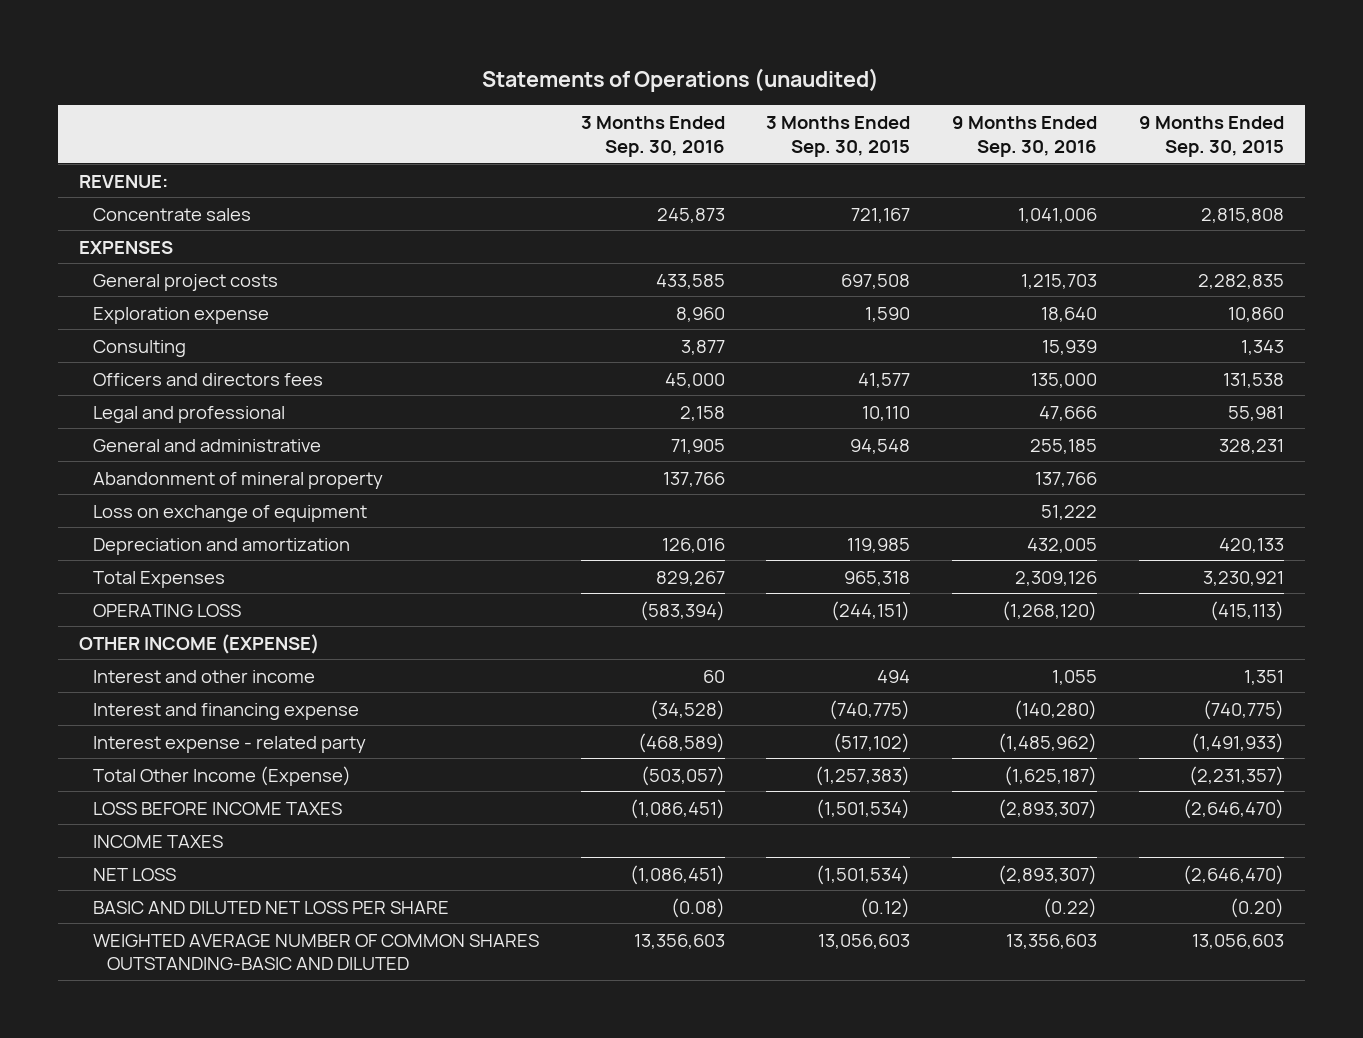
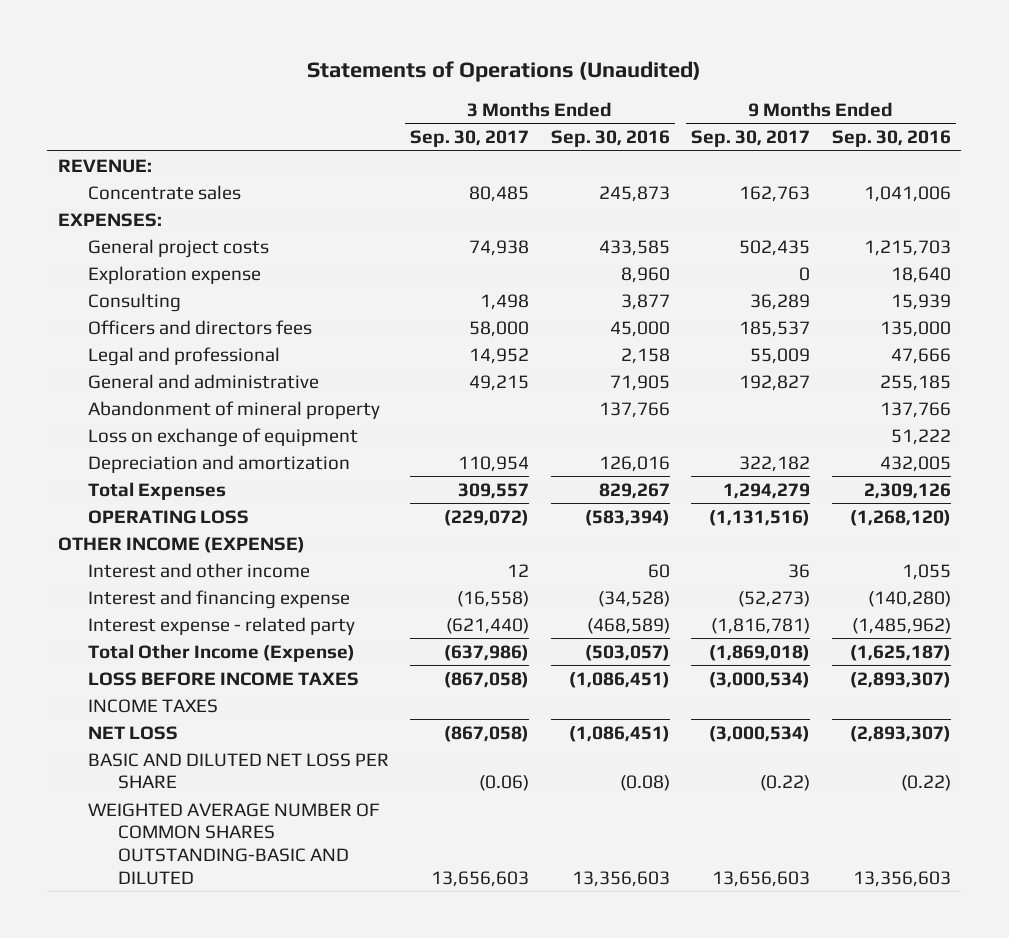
- Statements of Operations (unaudited)
+ Statements of Operations (Unaudited)
- | 3 Months Ended Sep. 30, 2016 | 3 Months Ended Sep. 30, 2015 | 9 Months Ended Sep. 30, 2016 | 9 Months Ended Sep. 30, 2015
+ | 3 Months Ended Sep. 30, 2017 | 3 Months Ended Sep. 30, 2016 | 9 Months Ended Sep. 30, 2017 | 9 Months Ended Sep. 30, 2016
- EXPENSES
+ EXPENSES:

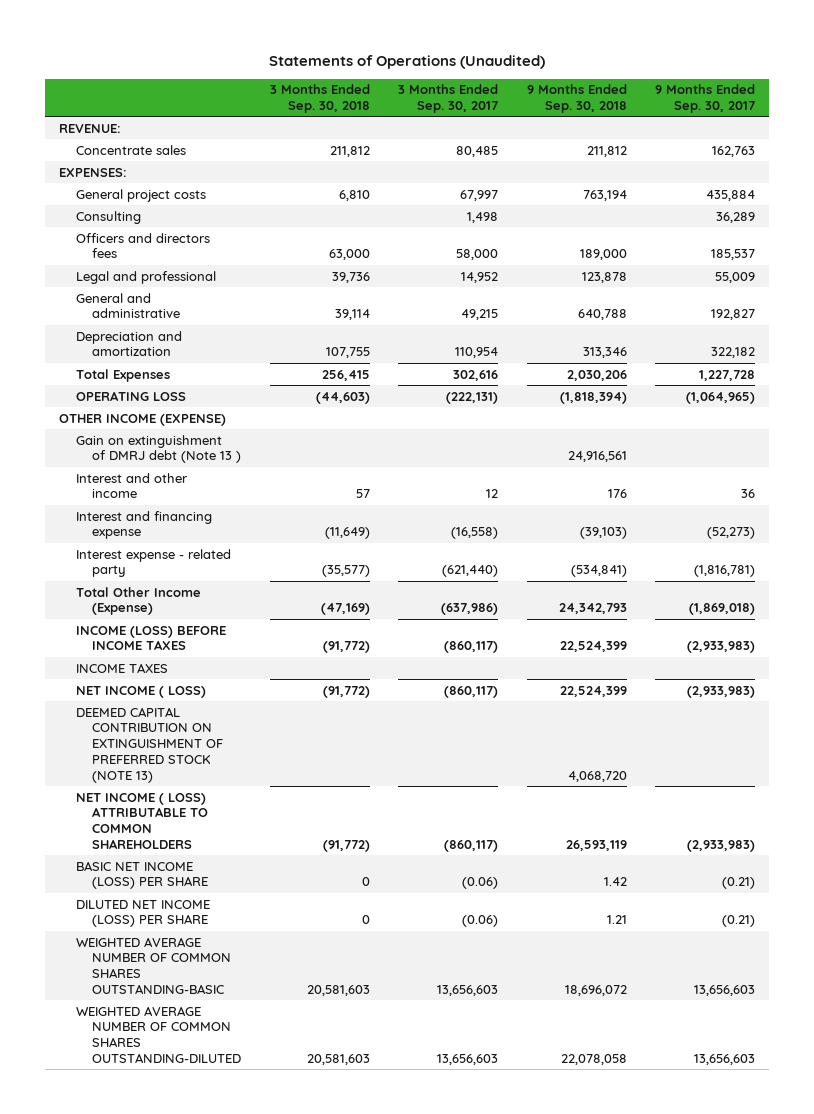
- | 3 Months Ended Sep. 30, 2017 | 3 Months Ended Sep. 30, 2016 | 9 Months Ended Sep. 30, 2017 | 9 Months Ended Sep. 30, 2016
+ | 3 Months Ended Sep. 30, 2018 | 3 Months Ended Sep. 30, 2017 | 9 Months Ended Sep. 30, 2018 | 9 Months Ended Sep. 30, 2017
- General project costs | 74,938 | 433,585 | 502,435 | 1,215,703
- Exploration expense | | 8,960 | 0 | 18,640
+ General project costs | 6,810 | 67,997 | 763,194 | 435,884
- Abandonment of mineral property | | 137,766 | | 137,766
- Loss on exchange of equipment | | | | 51,222
- Total Expenses | 309,557 | 829,267 | 1,294,279 | 2,309,126
- OPERATING LOSS | (229,072) | (583,394) | (1,131,516) | (1,268,120)
+ Total Expenses | 256,415 | 302,616 | 2,030,206 | 1,227,728
+ OPERATING LOSS | (44,603) | (222,131) | (1,818,394) | (1,064,965)
+ Gain on extinguishment of DMRJ debt (Note 13 ) | | | 24,916,561 |
- LOSS BEFORE INCOME TAXES | (867,058) | (1,086,451) | (3,000,534) | (2,893,307)
+ INCOME (LOSS) BEFORE INCOME TAXES | (91,772) | (860,117) | 22,524,399 | (2,933,983)
- NET LOSS | (867,058) | (1,086,451) | (3,000,534) | (2,893,307)
- BASIC AND DILUTED NET LOSS PER SHARE | (0.06) | (0.08) | (0.22) | (0.22)
- WEIGHTED AVERAGE NUMBER OF COMMON SHARES OUTSTANDING-BASIC AND DILUTED | 13,656,603 | 13,356,603 | 13,656,603 | 13,356,603
+ NET INCOME ( LOSS) | (91,772) | (860,117) | 22,524,399 | (2,933,983)
+ DEEMED CAPITAL CONTRIBUTION ON EXTINGUISHMENT OF PREFERRED STOCK (NOTE 13) | | | 4,068,720 |
+ NET INCOME ( LOSS) ATTRIBUTABLE TO COMMON SHAREHOLDERS | (91,772) | (860,117) | 26,593,119 | (2,933,983)
+ BASIC NET INCOME (LOSS) PER SHARE | 0 | (0.06) | 1.42 | (0.21)
+ DILUTED NET INCOME (LOSS) PER SHARE | 0 | (0.06) | 1.21 | (0.21)
+ WEIGHTED AVERAGE NUMBER OF COMMON SHARES OUTSTANDING-BASIC | 20,581,603 | 13,656,603 | 18,696,072 | 13,656,603
+ WEIGHTED AVERAGE NUMBER OF COMMON SHARES OUTSTANDING-DILUTED | 20,581,603 | 13,656,603 | 22,078,058 | 13,656,603

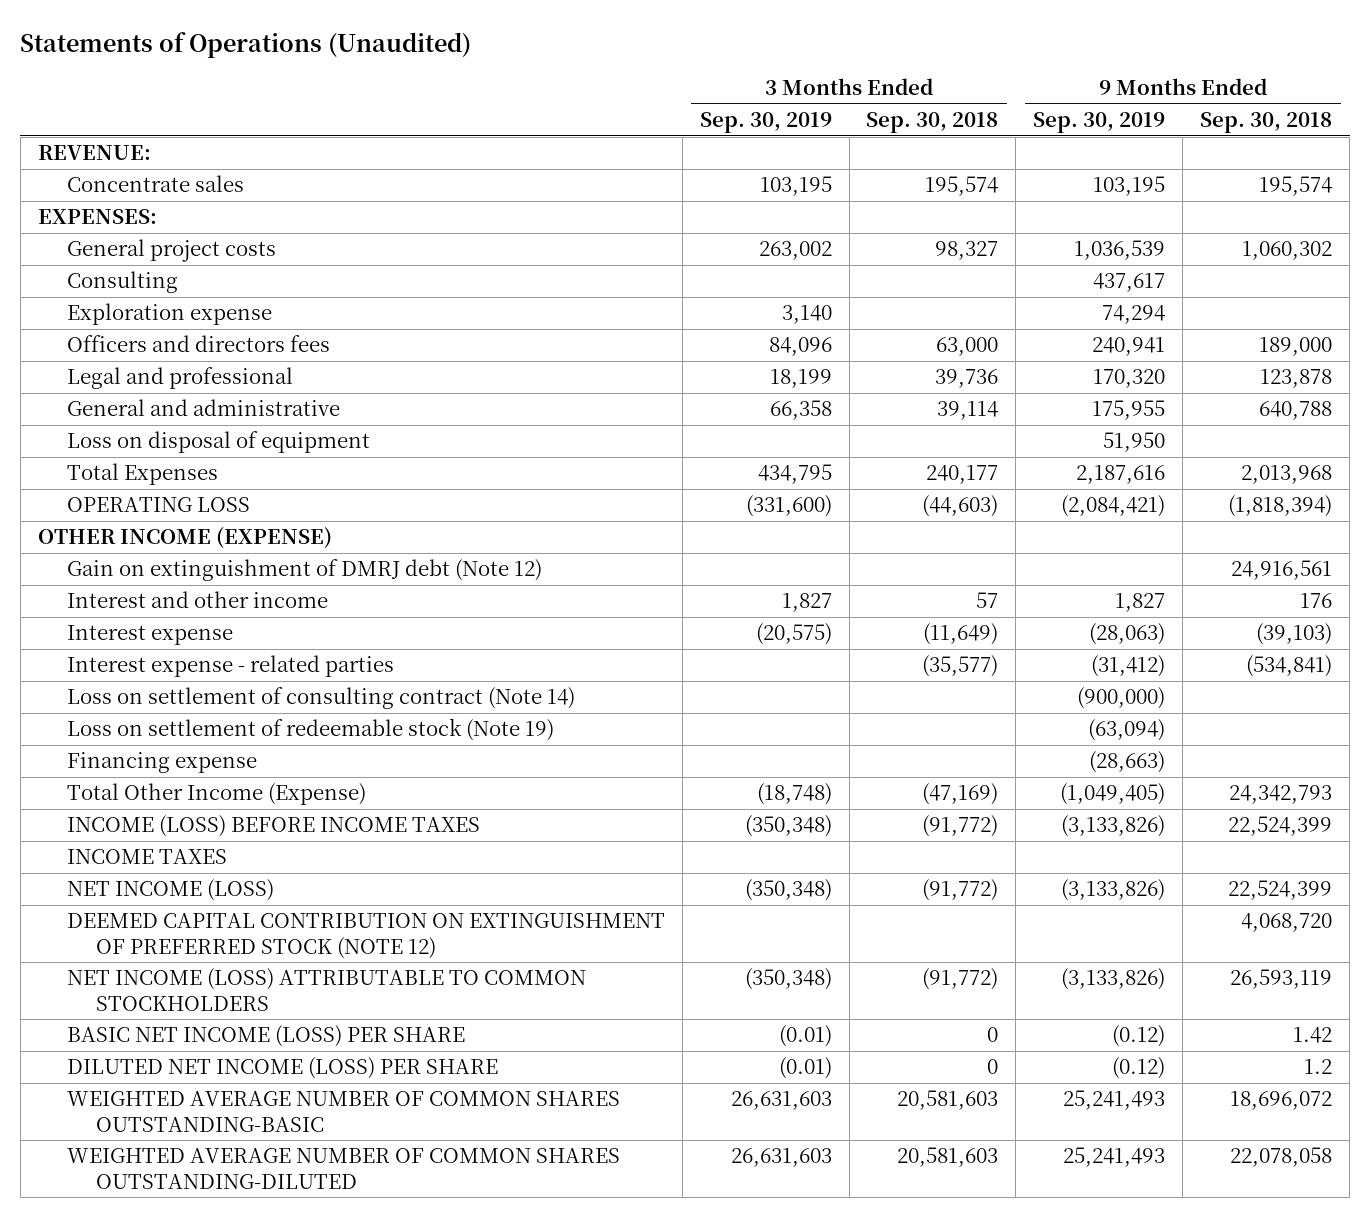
- | 3 Months Ended Sep. 30, 2018 | 3 Months Ended Sep. 30, 2017 | 9 Months Ended Sep. 30, 2018 | 9 Months Ended Sep. 30, 2017
+ | 3 Months Ended Sep. 30, 2019 | 3 Months Ended Sep. 30, 2018 | 9 Months Ended Sep. 30, 2019 | 9 Months Ended Sep. 30, 2018
- Concentrate sales | 211,812 | 80,485 | 211,812 | 162,763
+ Concentrate sales | 103,195 | 195,574 | 103,195 | 195,574
- General project costs | 6,810 | 67,997 | 763,194 | 435,884
+ General project costs | 263,002 | 98,327 | 1,036,539 | 1,060,302
+ Exploration expense | 3,140 | | 74,294 |
- Depreciation and amortization | 107,755 | 110,954 | 313,346 | 322,182
- Total Expenses | 256,415 | 302,616 | 2,030,206 | 1,227,728
+ Loss on disposal of equipment | | | 51,950 |
+ Total Expenses | 434,795 | 240,177 | 2,187,616 | 2,013,968
- Gain on extinguishment of DMRJ debt (Note 13 ) | | | 24,916,561 |
+ Gain on extinguishment of DMRJ debt (Note 12) | | | | 24,916,561
- Interest and financing expense | (11,649) | (16,558) | (39,103) | (52,273)
- Interest expense - related party | (35,577) | (621,440) | (534,841) | (1,816,781)
+ Interest expense | (20,575) | (11,649) | (28,063) | (39,103)
+ Interest expense - related parties | | (35,577) | (31,412) | (534,841)
+ Loss on settlement of consulting contract (Note 14) | | | (900,000) |
+ Loss on settlement of redeemable stock (Note 19) | | | (63,094) |
+ Financing expense | | | (28,663) |
- NET INCOME ( LOSS) | (91,772) | (860,117) | 22,524,399 | (2,933,983)
- DEEMED CAPITAL CONTRIBUTION ON EXTINGUISHMENT OF PREFERRED STOCK (NOTE 13) | | | 4,068,720 |
- NET INCOME ( LOSS) ATTRIBUTABLE TO COMMON SHAREHOLDERS | (91,772) | (860,117) | 26,593,119 | (2,933,983)
+ NET INCOME (LOSS) | (350,348) | (91,772) | (3,133,826) | 22,524,399
+ DEEMED CAPITAL CONTRIBUTION ON EXTINGUISHMENT OF PREFERRED STOCK (NOTE 12) | | | | 4,068,720
+ NET INCOME (LOSS) ATTRIBUTABLE TO COMMON STOCKHOLDERS | (350,348) | (91,772) | (3,133,826) | 26,593,119
- DILUTED NET INCOME (LOSS) PER SHARE | 0 | (0.06) | 1.21 | (0.21)
+ DILUTED NET INCOME (LOSS) PER SHARE | (0.01) | 0 | (0.12) | 1.2

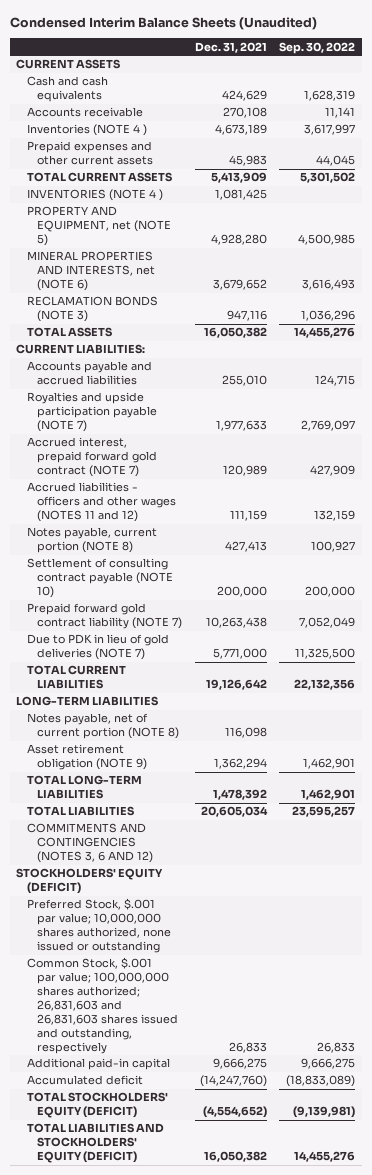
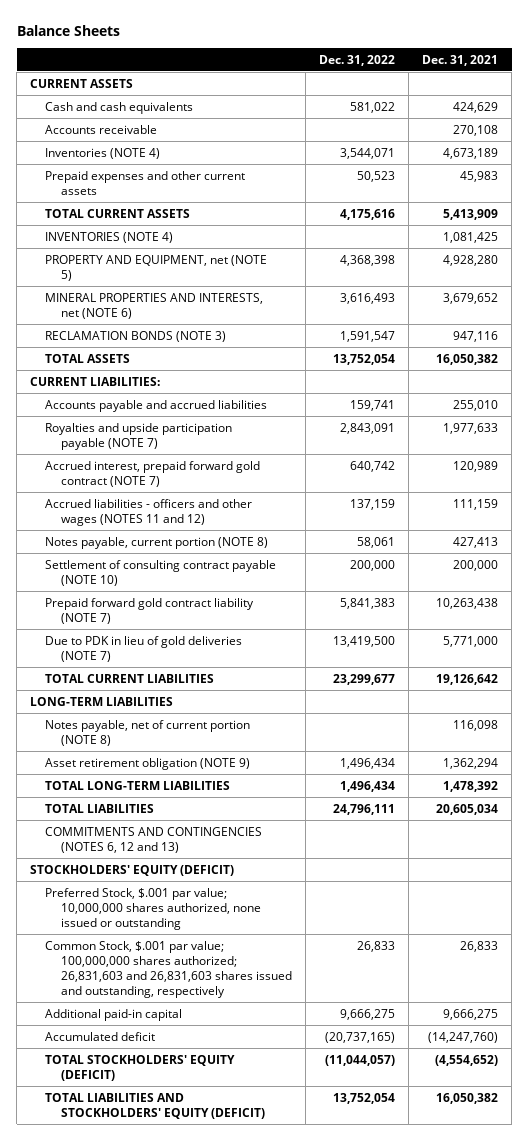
- Condensed Interim Balance Sheets (Unaudited)
+ Balance Sheets
- | Dec. 31, 2021 | Sep. 30, 2022
+ | Dec. 31, 2022 | Dec. 31, 2021
- Inventories (NOTE 4 ) | 4,673,189 | 3,617,997
+ Inventories (NOTE 4) | 3,544,071 | 4,673,189
- INVENTORIES (NOTE 4 ) | 1,081,425 |
+ INVENTORIES (NOTE 4) | | 1,081,425
- COMMITMENTS AND CONTINGENCIES (NOTES 3, 6 AND 12)
+ COMMITMENTS AND CONTINGENCIES (NOTES 6, 12 and 13)

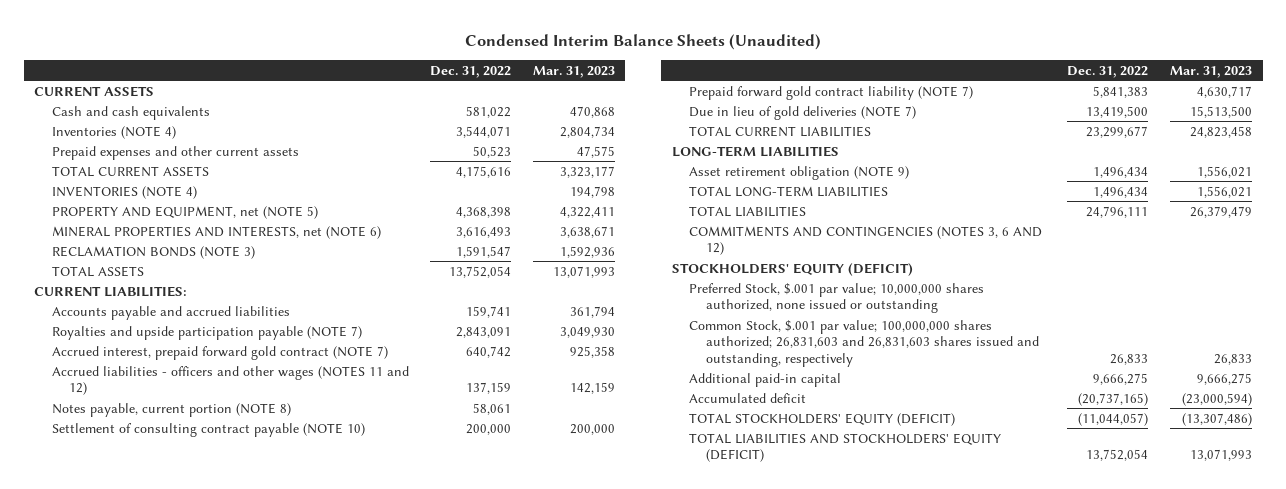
- Balance Sheets
+ Condensed Interim Balance Sheets (Unaudited)
- | Dec. 31, 2022 | Dec. 31, 2021
+ | Dec. 31, 2022 | Mar. 31, 2023
- Accounts receivable | | 270,108
- Due to PDK in lieu of gold deliveries (NOTE 7) | 13,419,500 | 5,771,000
+ Due in lieu of gold deliveries (NOTE 7) | 13,419,500 | 15,513,500
- Notes payable, net of current portion (NOTE 8) | | 116,098
- COMMITMENTS AND CONTINGENCIES (NOTES 6, 12 and 13)
+ COMMITMENTS AND CONTINGENCIES (NOTES 3, 6 AND 12)

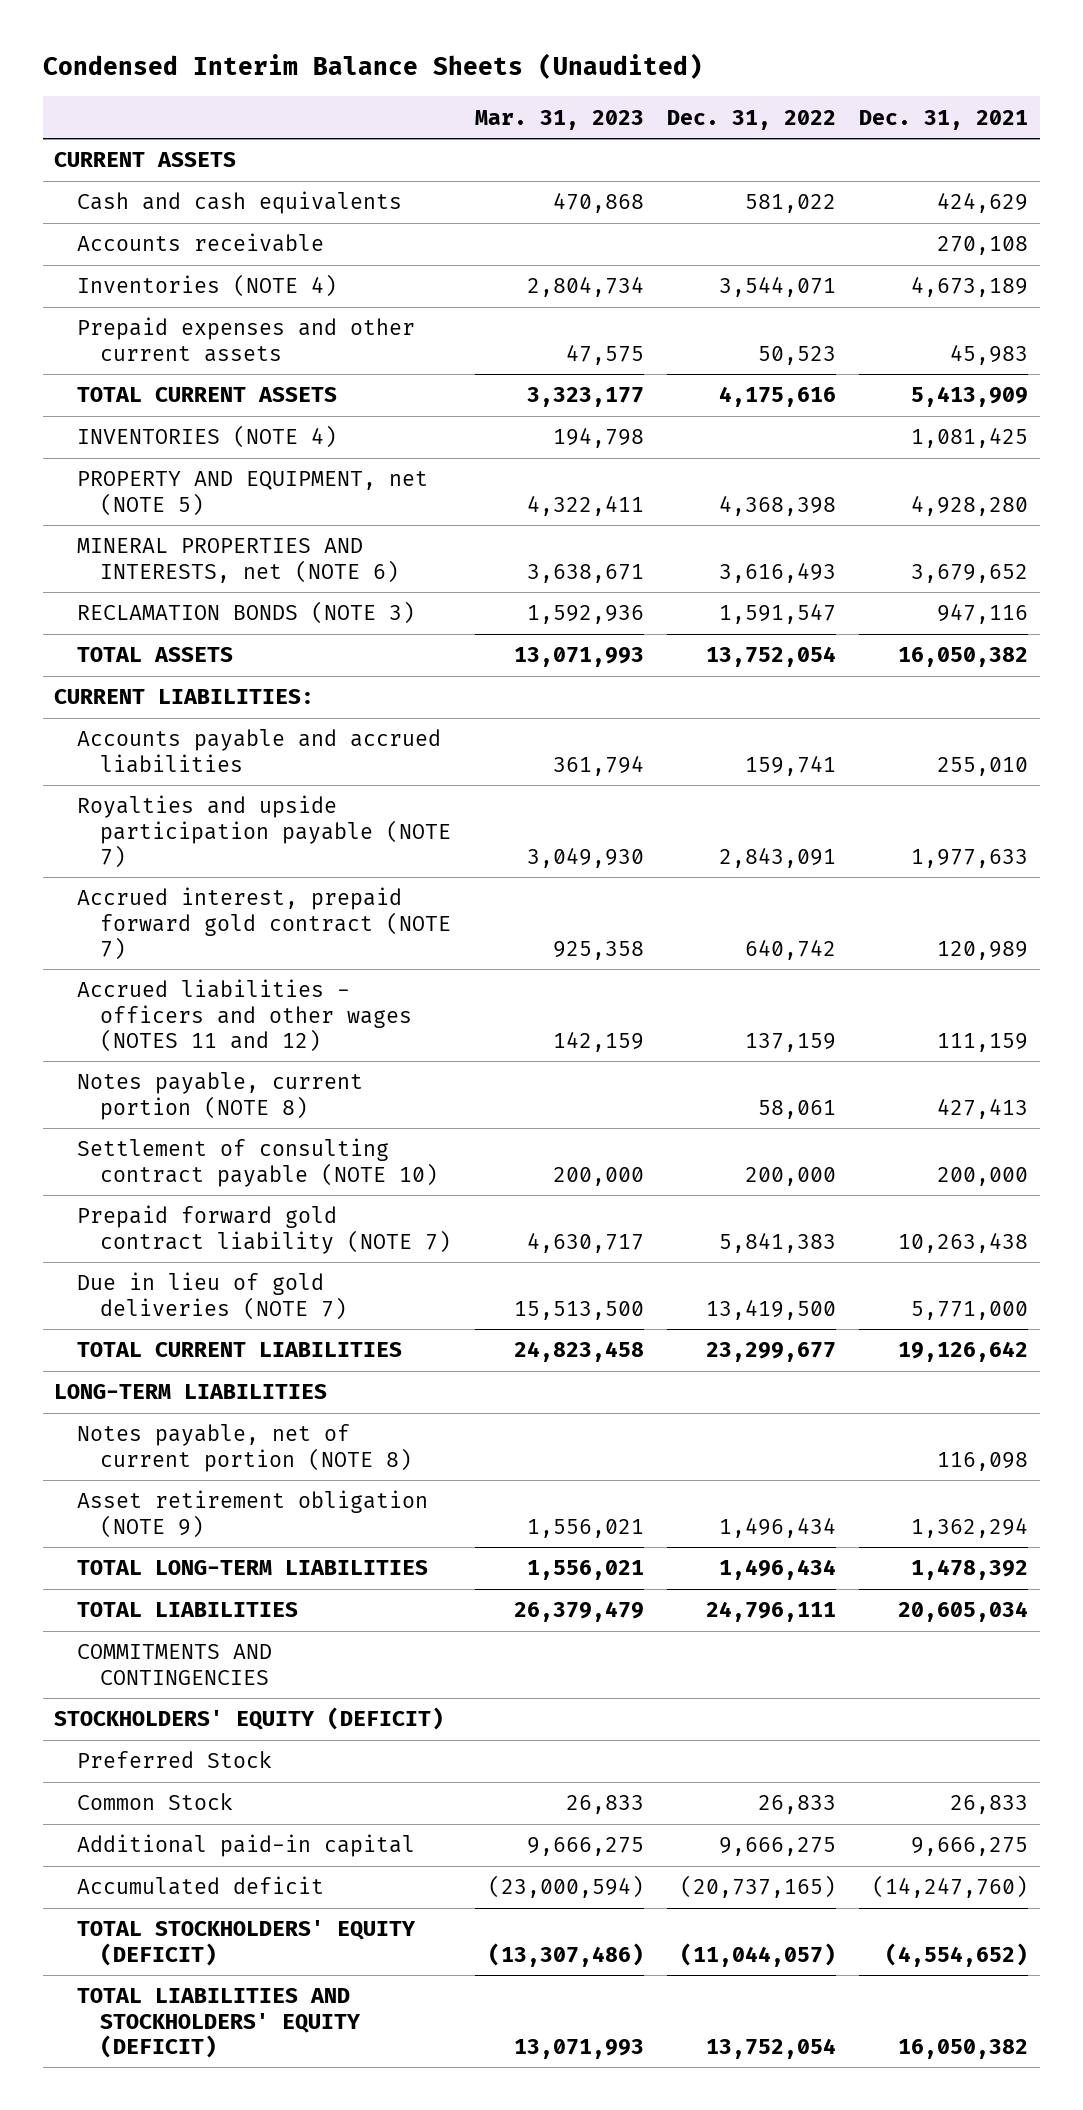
- | Dec. 31, 2022 | Mar. 31, 2023
+ | Mar. 31, 2023 | Dec. 31, 2022 | Dec. 31, 2021
+ Accounts receivable | | | 270,108
+ Notes payable, net of current portion (NOTE 8) | | | 116,098
- COMMITMENTS AND CONTINGENCIES (NOTES 3, 6 AND 12)
+ COMMITMENTS AND CONTINGENCIES
- Preferred Stock, $.001 par value; 10,000,000 shares authorized, none issued or outstanding
- Common Stock, $.001 par value; 100,000,000 shares authorized; 26,831,603 and 26,831,603 shares issued and outstanding, respectively | 26,833 | 26,833
+ Preferred Stock
+ Common Stock | 26,833 | 26,833 | 26,833

